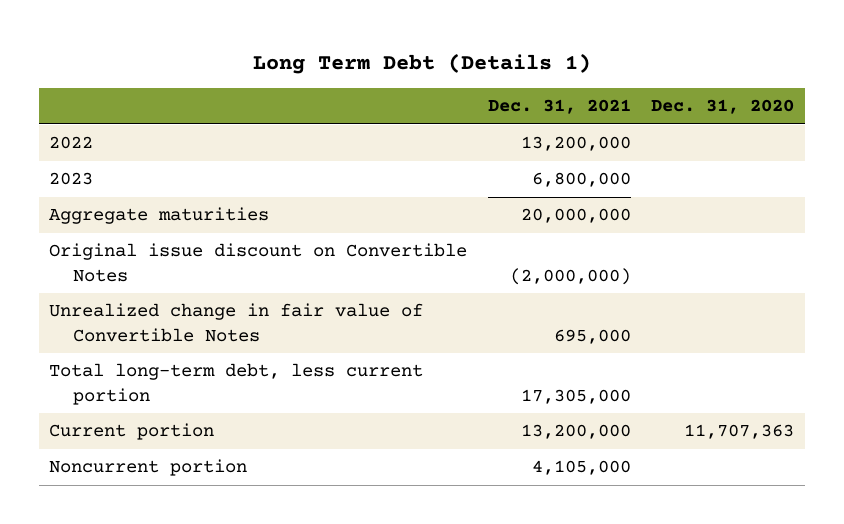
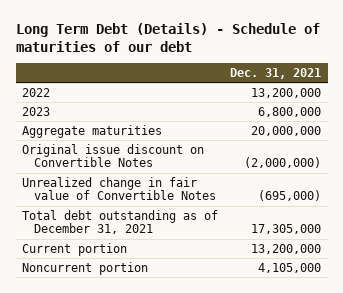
- Long Term Debt (Details 1)
+ Long Term Debt (Details) - Schedule of maturities of our debt
- | Dec. 31, 2021 | Dec. 31, 2020
+ | Dec. 31, 2021
- Unrealized change in fair value of Convertible Notes | 695,000 |
- Total long-term debt, less current portion | 17,305,000 |
+ Unrealized change in fair value of Convertible Notes | (695,000)
+ Total debt outstanding as of December 31, 2021 | 17,305,000

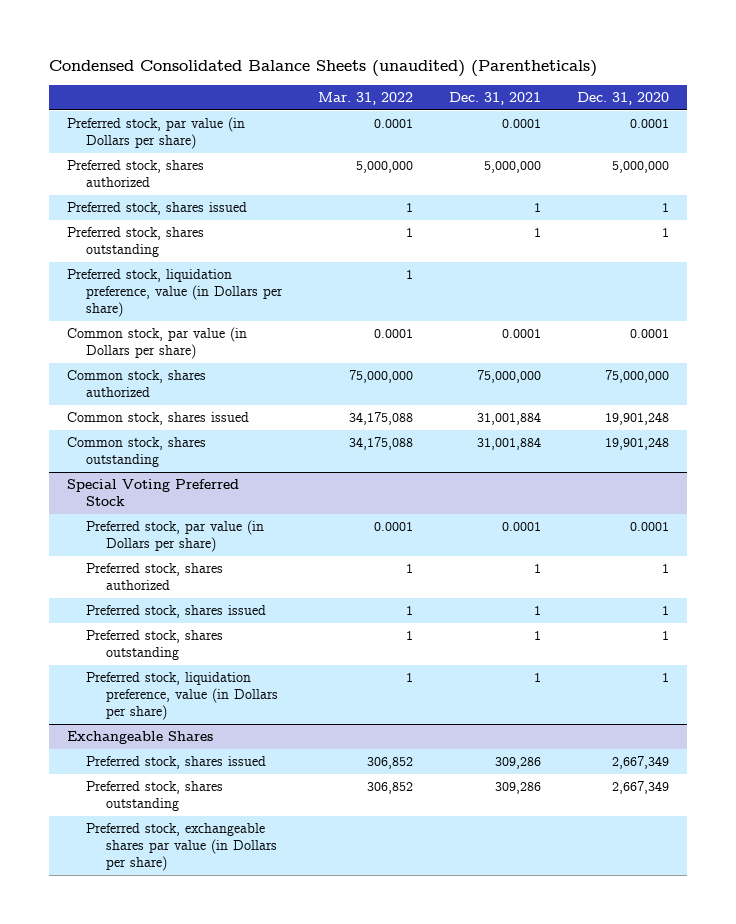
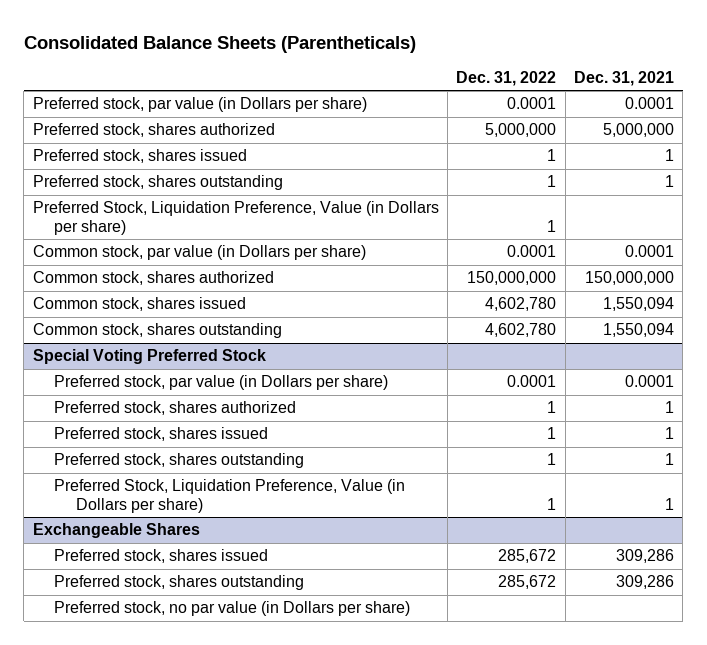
- Condensed Consolidated Balance Sheets (unaudited) (Parentheticals)
+ Consolidated Balance Sheets (Parentheticals)
- | Mar. 31, 2022 | Dec. 31, 2021 | Dec. 31, 2020
+ | Dec. 31, 2022 | Dec. 31, 2021
- Preferred stock, liquidation preference, value (in Dollars per share) | 1 | |
+ Preferred Stock, Liquidation Preference, Value (in Dollars per share) | 1 |
- Common stock, shares authorized | 75,000,000 | 75,000,000 | 75,000,000
- Common stock, shares issued | 34,175,088 | 31,001,884 | 19,901,248
- Common stock, shares outstanding | 34,175,088 | 31,001,884 | 19,901,248
+ Common stock, shares authorized | 150,000,000 | 150,000,000
+ Common stock, shares issued | 4,602,780 | 1,550,094
+ Common stock, shares outstanding | 4,602,780 | 1,550,094
@ Special Voting Preferred Stock
- Preferred stock, liquidation preference, value (in Dollars per share) | 1 | 1 | 1
+ Preferred Stock, Liquidation Preference, Value (in Dollars per share) | 1 | 1
@ Exchangeable Shares
- Preferred stock, exchangeable shares par value (in Dollars per share)
+ Preferred stock, no par value (in Dollars per share)

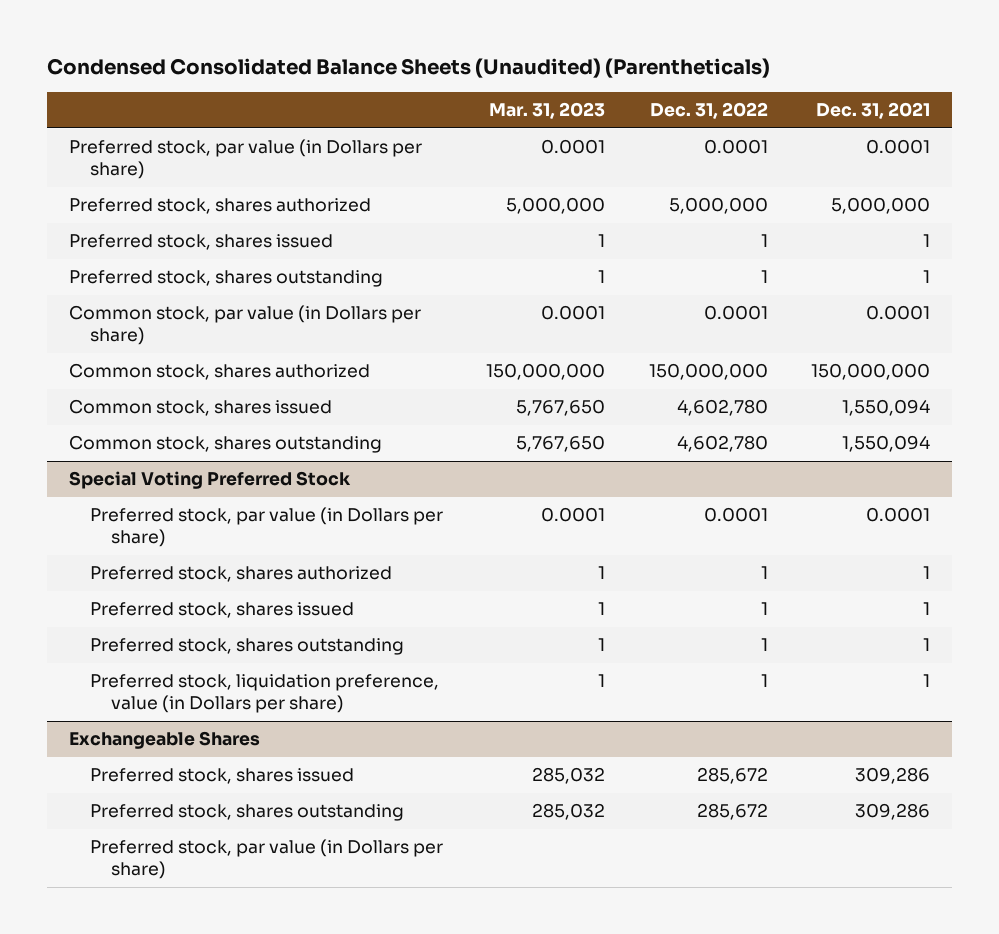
- Consolidated Balance Sheets (Parentheticals)
+ Condensed Consolidated Balance Sheets (Unaudited) (Parentheticals)
- | Dec. 31, 2022 | Dec. 31, 2021
+ | Mar. 31, 2023 | Dec. 31, 2022 | Dec. 31, 2021
- Preferred Stock, Liquidation Preference, Value (in Dollars per share) | 1 |
@ Special Voting Preferred Stock
- Preferred Stock, Liquidation Preference, Value (in Dollars per share) | 1 | 1
+ Preferred stock, liquidation preference, value (in Dollars per share) | 1 | 1 | 1
@ Exchangeable Shares
- Preferred stock, no par value (in Dollars per share)
+ Preferred stock, par value (in Dollars per share)

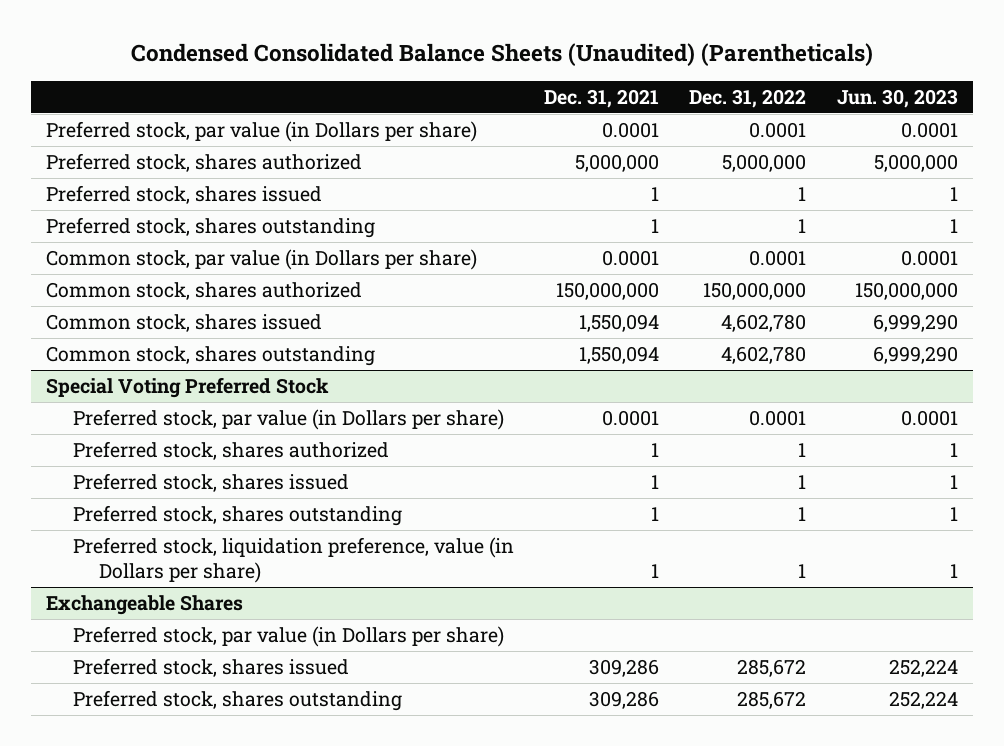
- | Mar. 31, 2023 | Dec. 31, 2022 | Dec. 31, 2021
+ | Dec. 31, 2021 | Dec. 31, 2022 | Jun. 30, 2023
@ Exchangeable Shares
moved up: Preferred stock, par value (in Dollars per share)

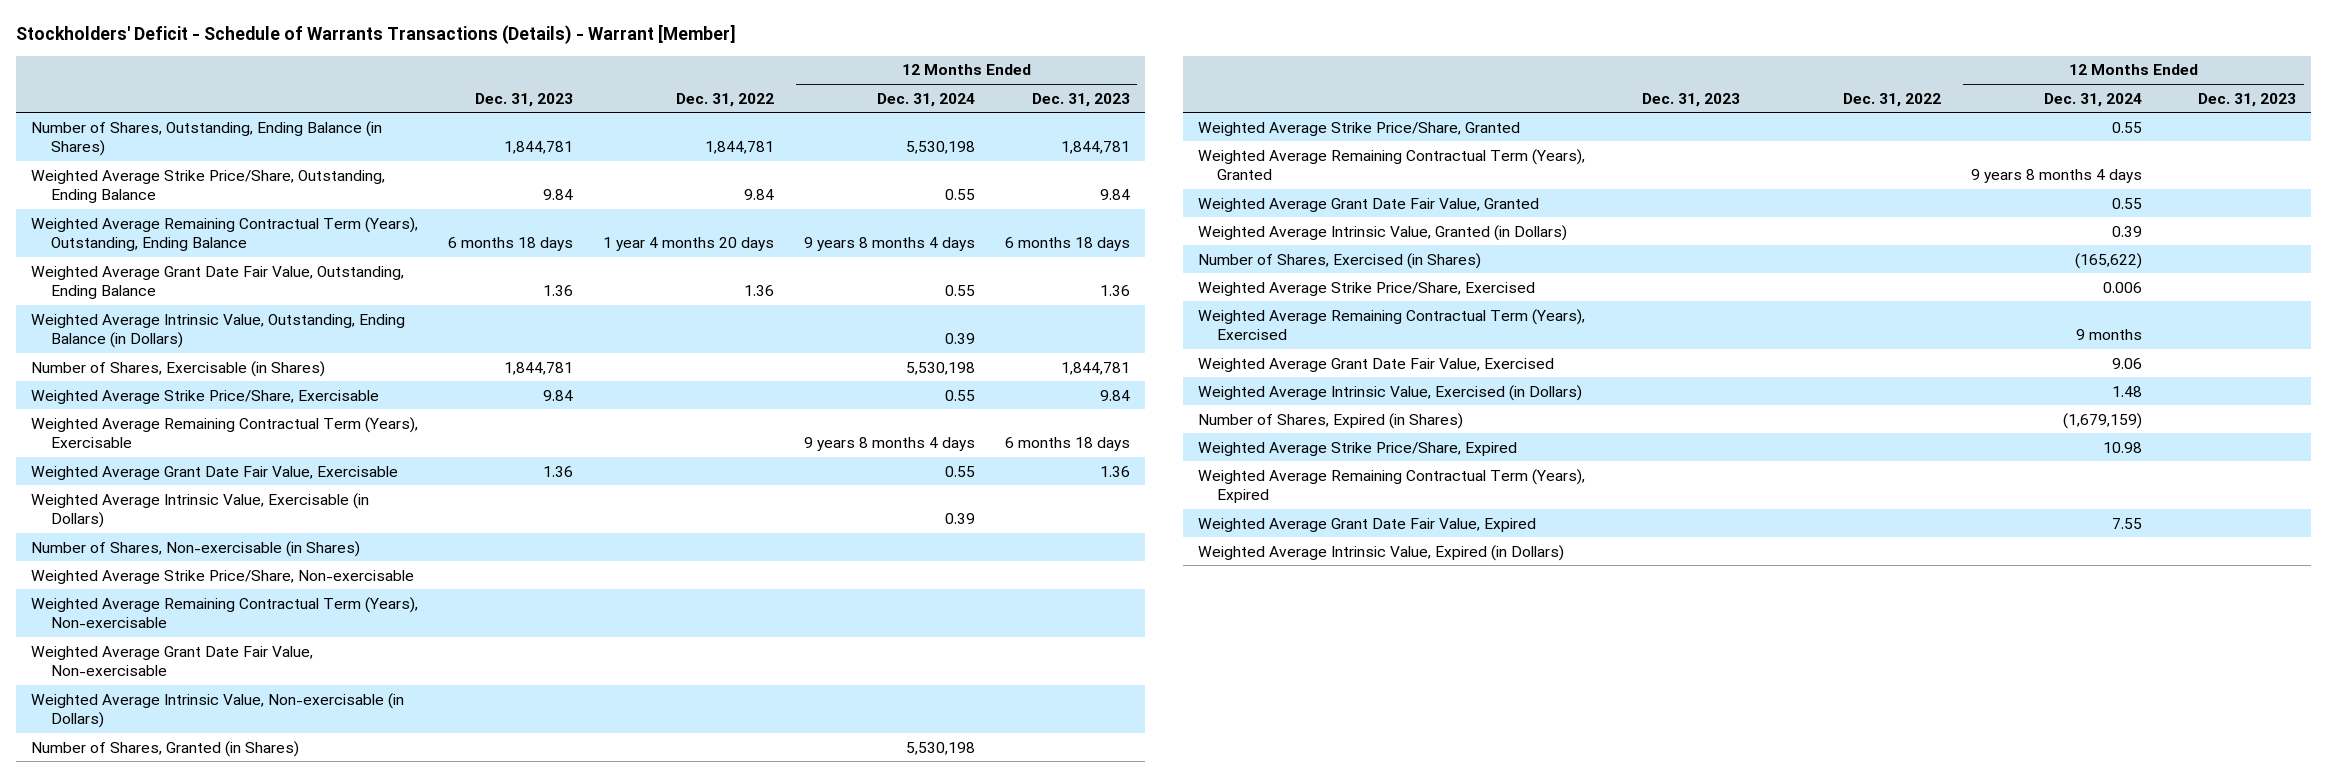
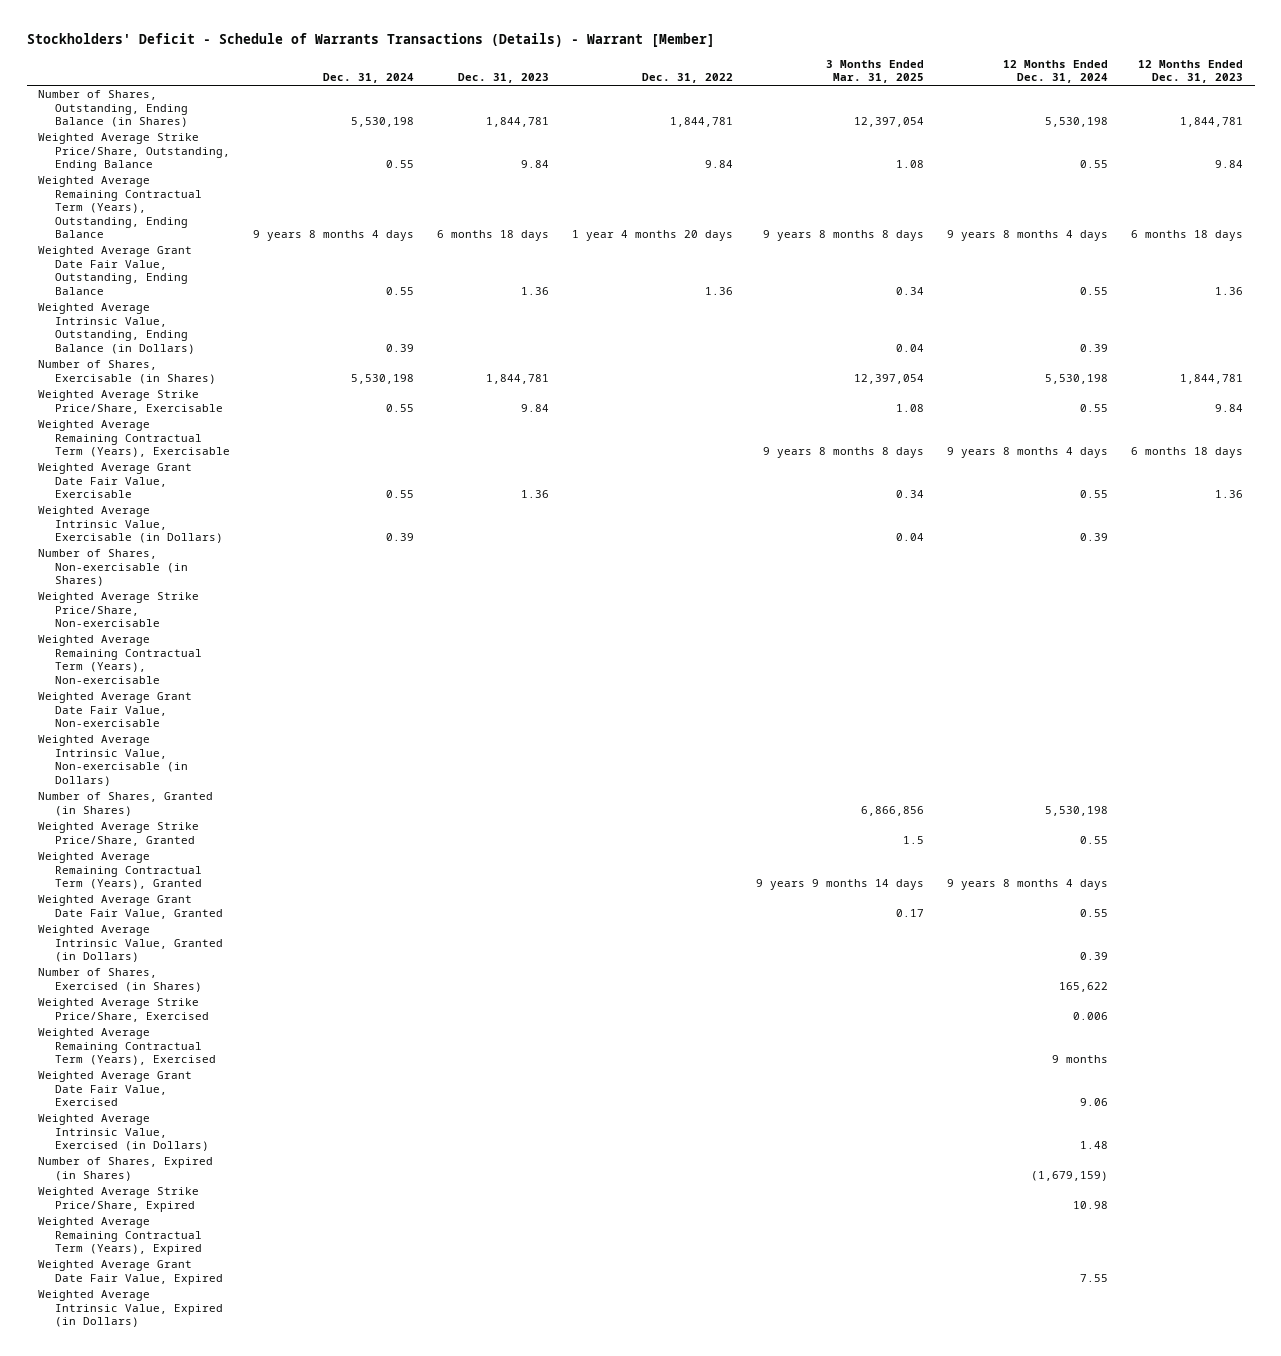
- | Dec. 31, 2023 | Dec. 31, 2022 | 12 Months Ended Dec. 31, 2024 | 12 Months Ended Dec. 31, 2023
+ | Dec. 31, 2024 | Dec. 31, 2023 | Dec. 31, 2022 | 3 Months Ended Mar. 31, 2025 | 12 Months Ended Dec. 31, 2024 | 12 Months Ended Dec. 31, 2023
- Number of Shares, Exercised (in Shares) | | | (165,622) |
+ Number of Shares, Exercised (in Shares) | | | | | 165,622 |

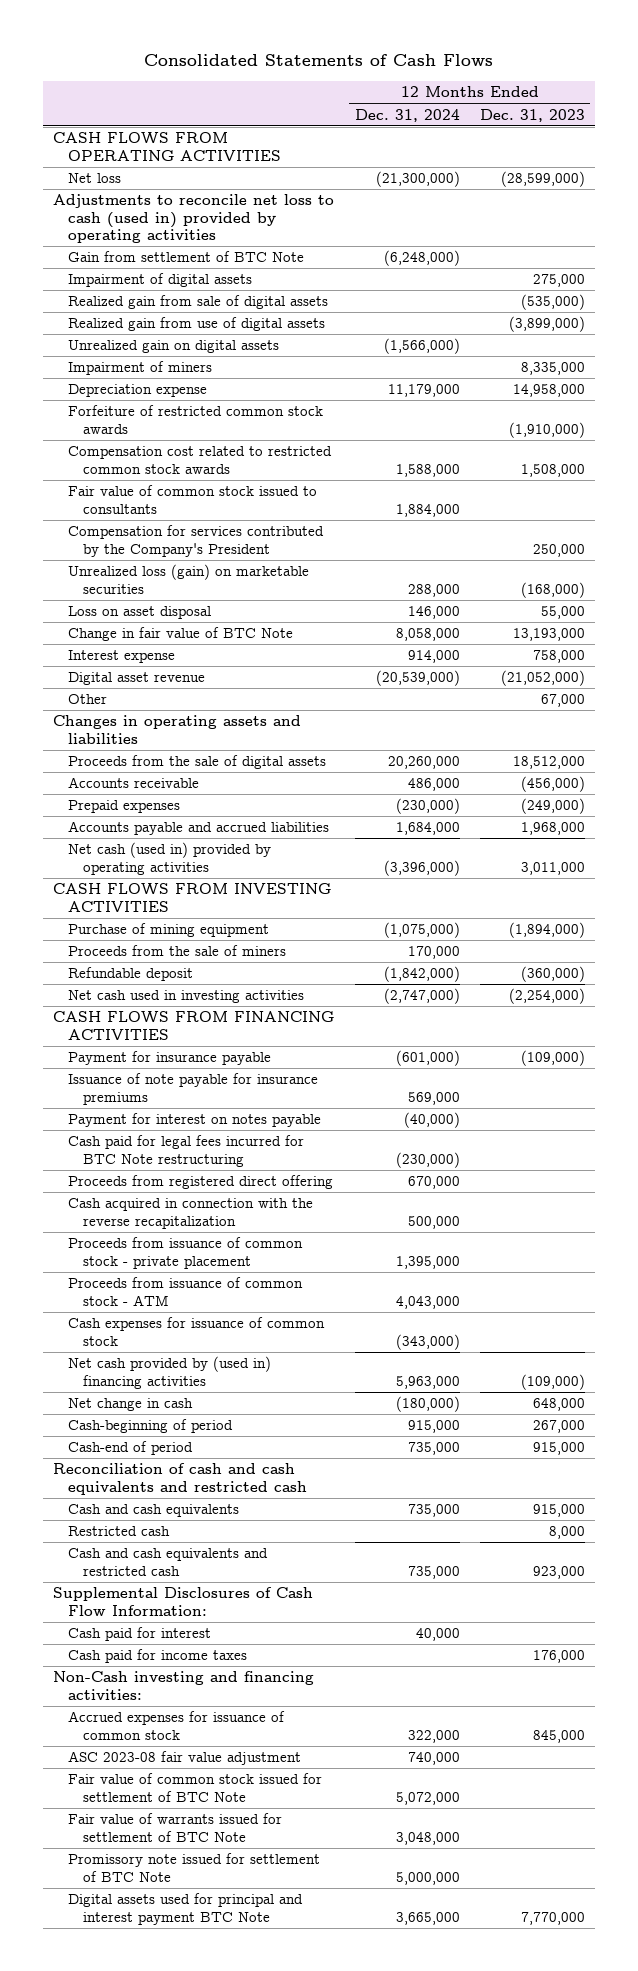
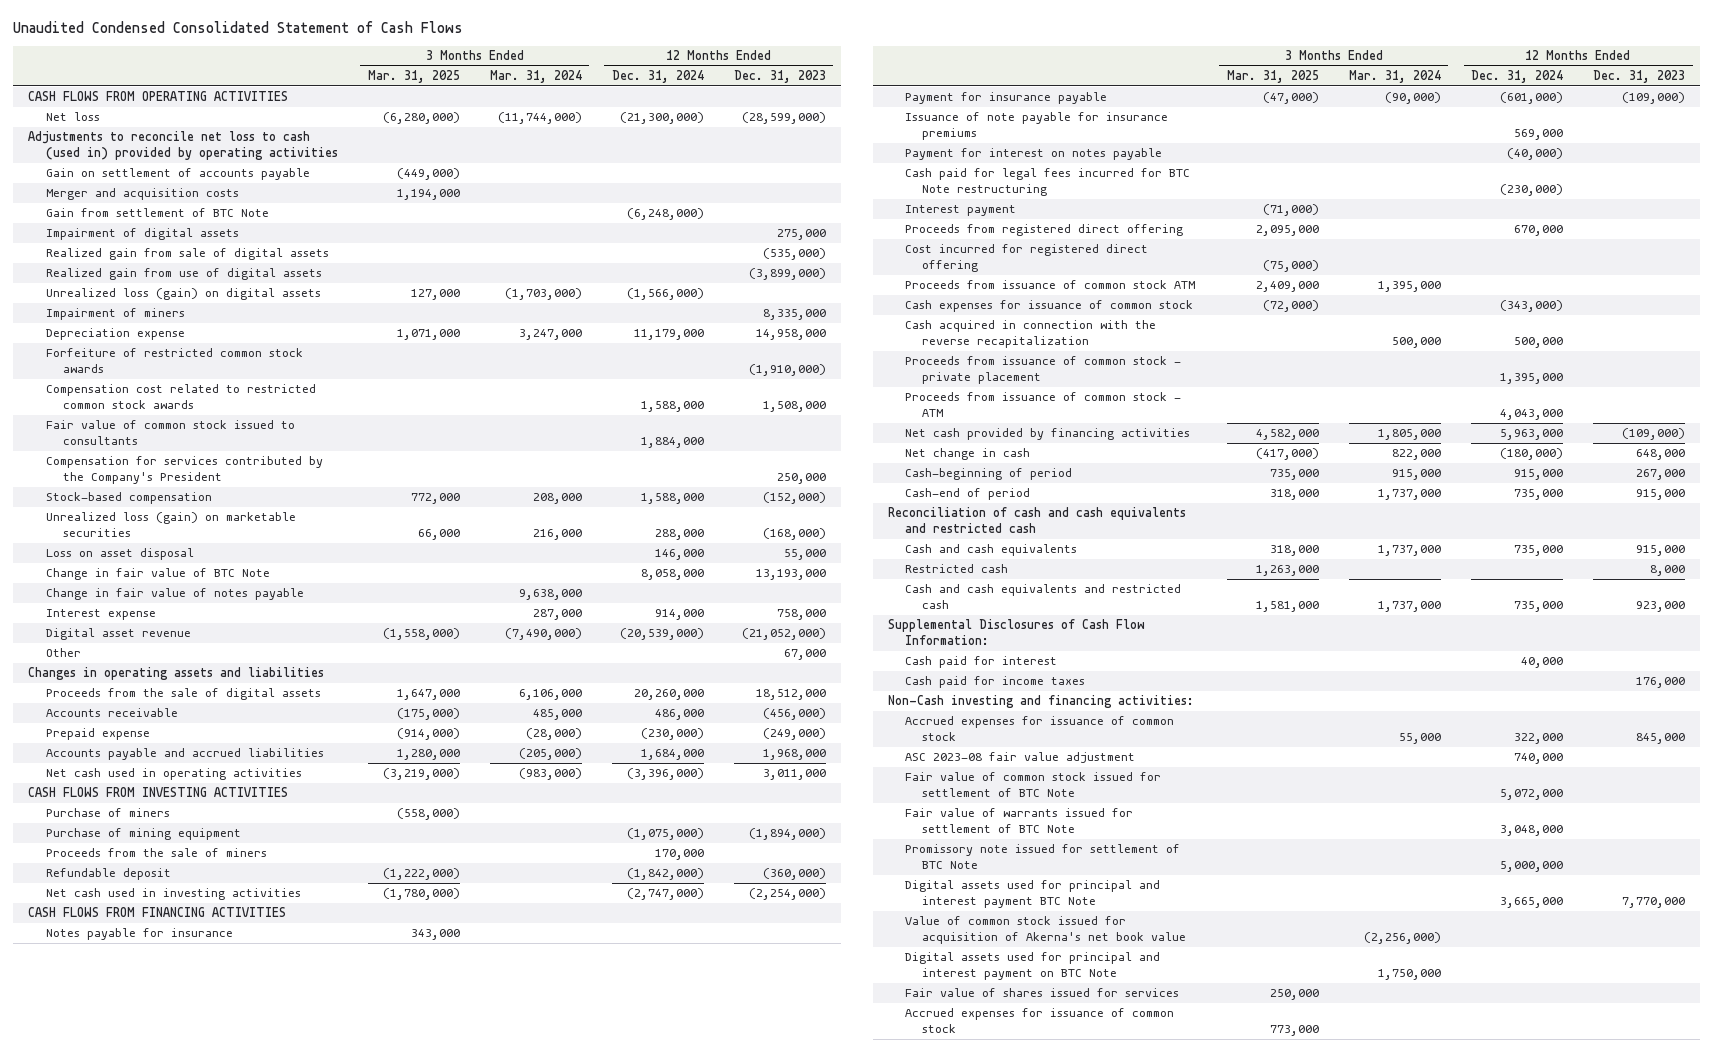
- Consolidated Statements of Cash Flows
+ Unaudited Condensed Consolidated Statement of Cash Flows
- | 12 Months Ended Dec. 31, 2024 | 12 Months Ended Dec. 31, 2023
+ | 3 Months Ended Mar. 31, 2025 | 3 Months Ended Mar. 31, 2024 | 12 Months Ended Dec. 31, 2024 | 12 Months Ended Dec. 31, 2023
+ Gain on settlement of accounts payable | (449,000) | | |
+ Merger and acquisition costs | 1,194,000 | | |
- Unrealized gain on digital assets | (1,566,000) |
+ Unrealized loss (gain) on digital assets | 127,000 | (1,703,000) | (1,566,000) |
+ Stock-based compensation | 772,000 | 208,000 | 1,588,000 | (152,000)
+ Change in fair value of notes payable | | 9,638,000 | |
- Prepaid expenses | (230,000) | (249,000)
+ Prepaid expense | (914,000) | (28,000) | (230,000) | (249,000)
- Net cash (used in) provided by operating activities | (3,396,000) | 3,011,000
+ Net cash used in operating activities | (3,219,000) | (983,000) | (3,396,000) | 3,011,000
+ Purchase of miners | (558,000) | | |
+ Notes payable for insurance | 343,000 | | |
+ Interest payment | (71,000) | | |
+ Cost incurred for registered direct offering | (75,000) | | |
+ Proceeds from issuance of common stock ATM | 2,409,000 | 1,395,000 | |
moved up: Cash expenses for issuance of common stock | (72,000) | | (343,000) |
- Net cash provided by (used in) financing activities | 5,963,000 | (109,000)
+ Net cash provided by financing activities | 4,582,000 | 1,805,000 | 5,963,000 | (109,000)
+ Value of common stock issued for acquisition of Akerna's net book value | | (2,256,000) | |
+ Digital assets used for principal and interest payment on BTC Note | | 1,750,000 | |
+ Fair value of shares issued for services | 250,000 | | |
+ Accrued expenses for issuance of common stock | 773,000 | | |

